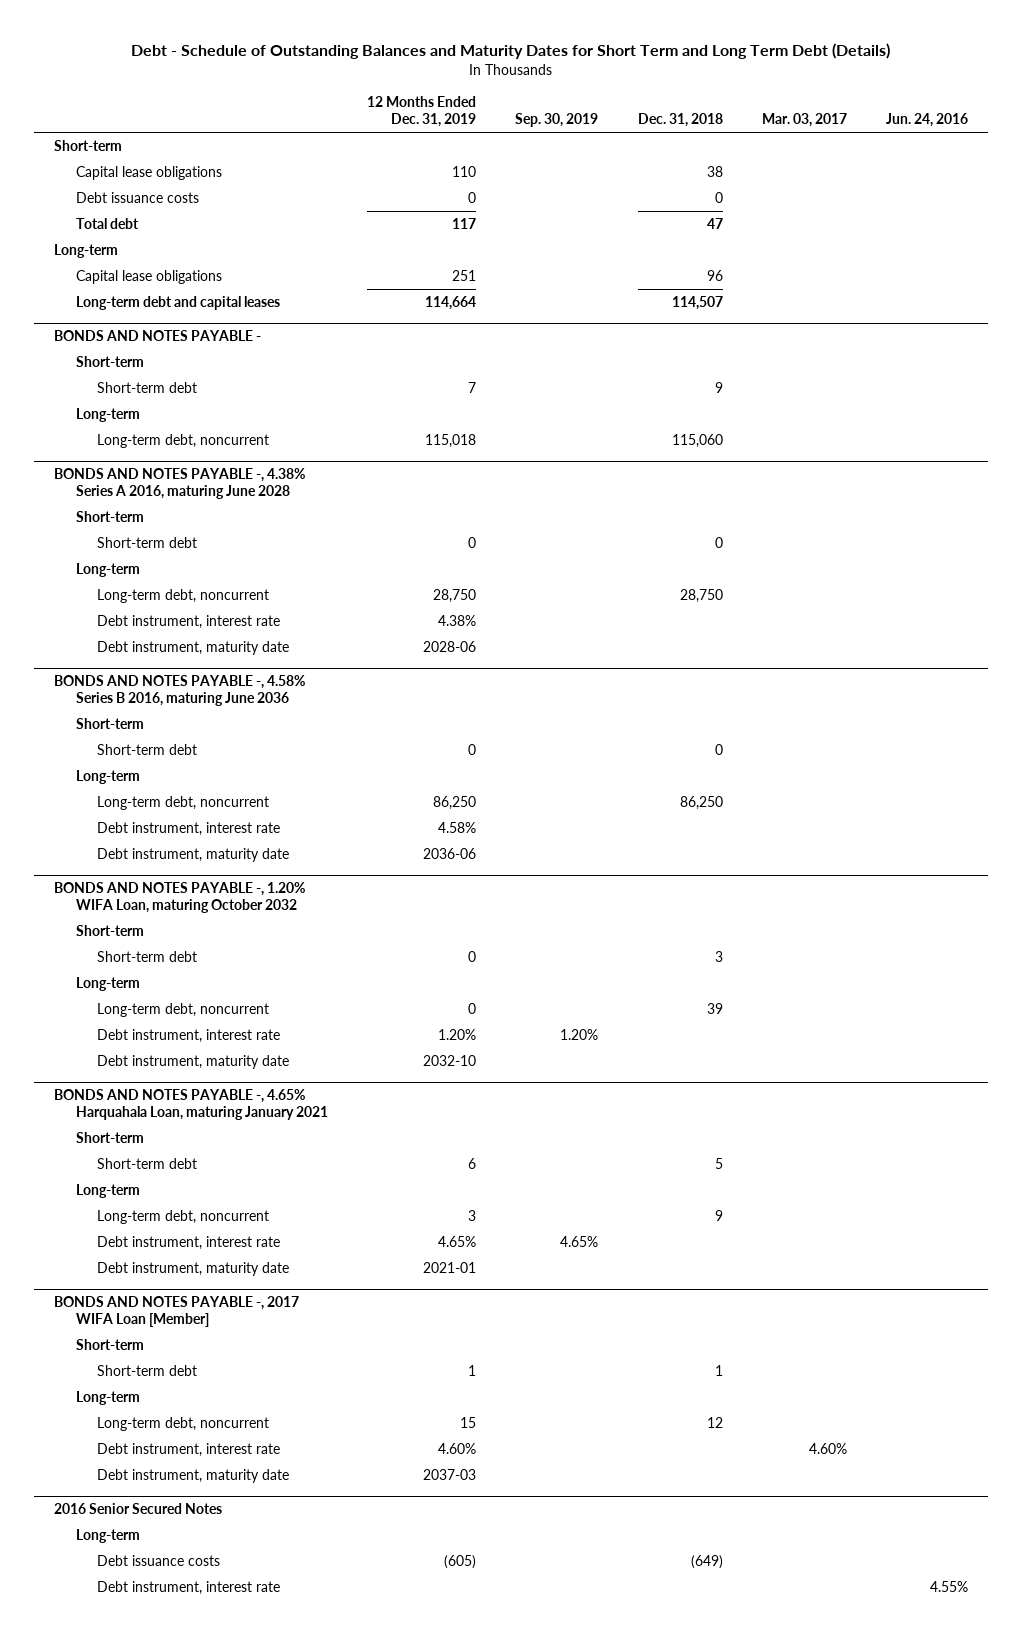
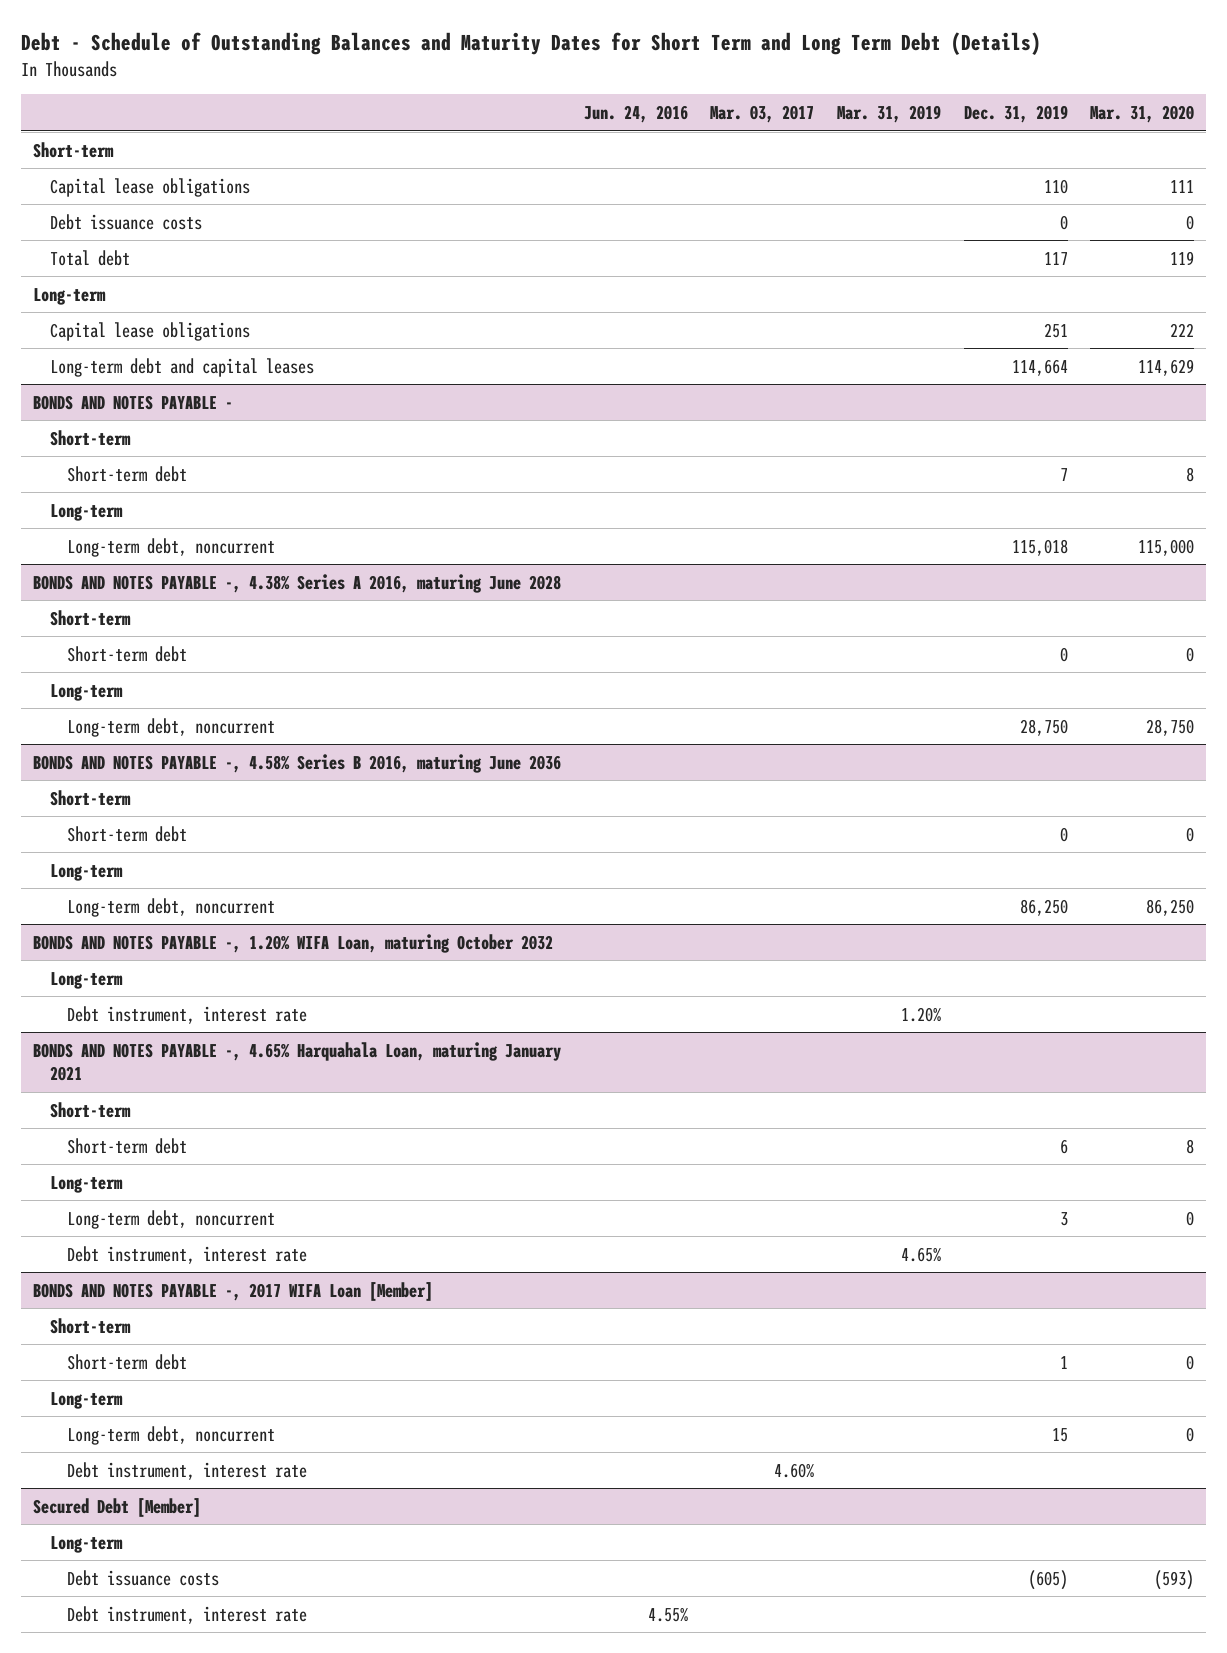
- | 12 Months Ended Dec. 31, 2019 | Sep. 30, 2019 | Dec. 31, 2018 | Mar. 03, 2017 | Jun. 24, 2016
+ | Jun. 24, 2016 | Mar. 03, 2017 | Mar. 31, 2019 | Dec. 31, 2019 | Mar. 31, 2020
@ BONDS AND NOTES PAYABLE -, 4.38% Series A 2016, maturing June 2028
- Debt instrument, interest rate | 4.38% | | | |
- Debt instrument, maturity date | 2028-06 | | | |
@ BONDS AND NOTES PAYABLE -, 4.58% Series B 2016, maturing June 2036
- Debt instrument, interest rate | 4.58% | | | |
- Debt instrument, maturity date | 2036-06 | | | |
@ BONDS AND NOTES PAYABLE -, 1.20% WIFA Loan, maturing October 2032
- Short-term
- Short-term debt | 0 | | 3 | |
- Long-term debt, noncurrent | 0 | | 39 | |
- Debt instrument, maturity date | 2032-10 | | | |
@ BONDS AND NOTES PAYABLE -, 4.65% Harquahala Loan, maturing January 2021
- Debt instrument, maturity date | 2021-01 | | | |
@ BONDS AND NOTES PAYABLE -, 2017 WIFA Loan [Member]
- Debt instrument, maturity date | 2037-03 | | | |
- 2016 Senior Secured Notes
+ Secured Debt [Member]

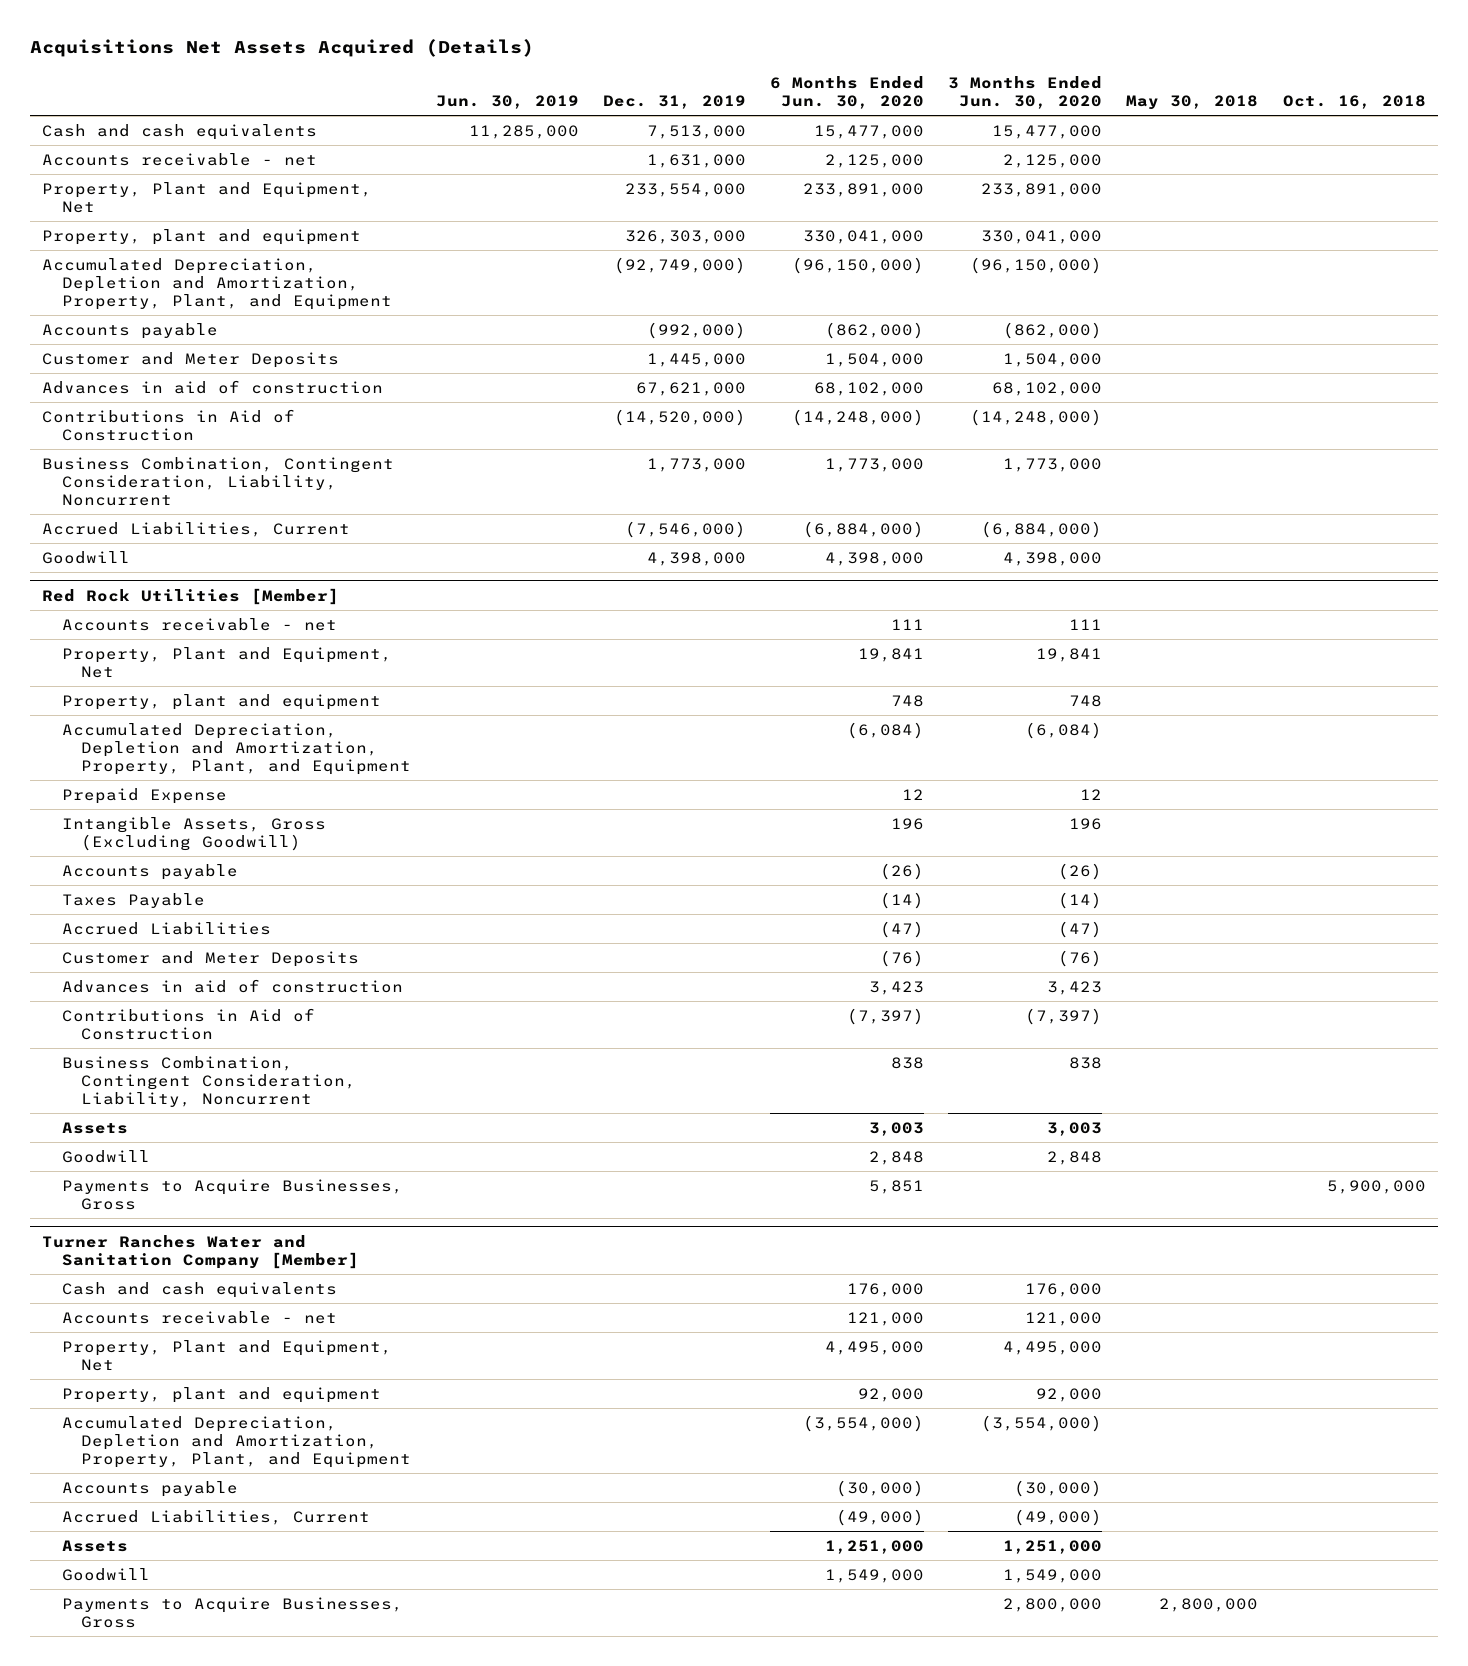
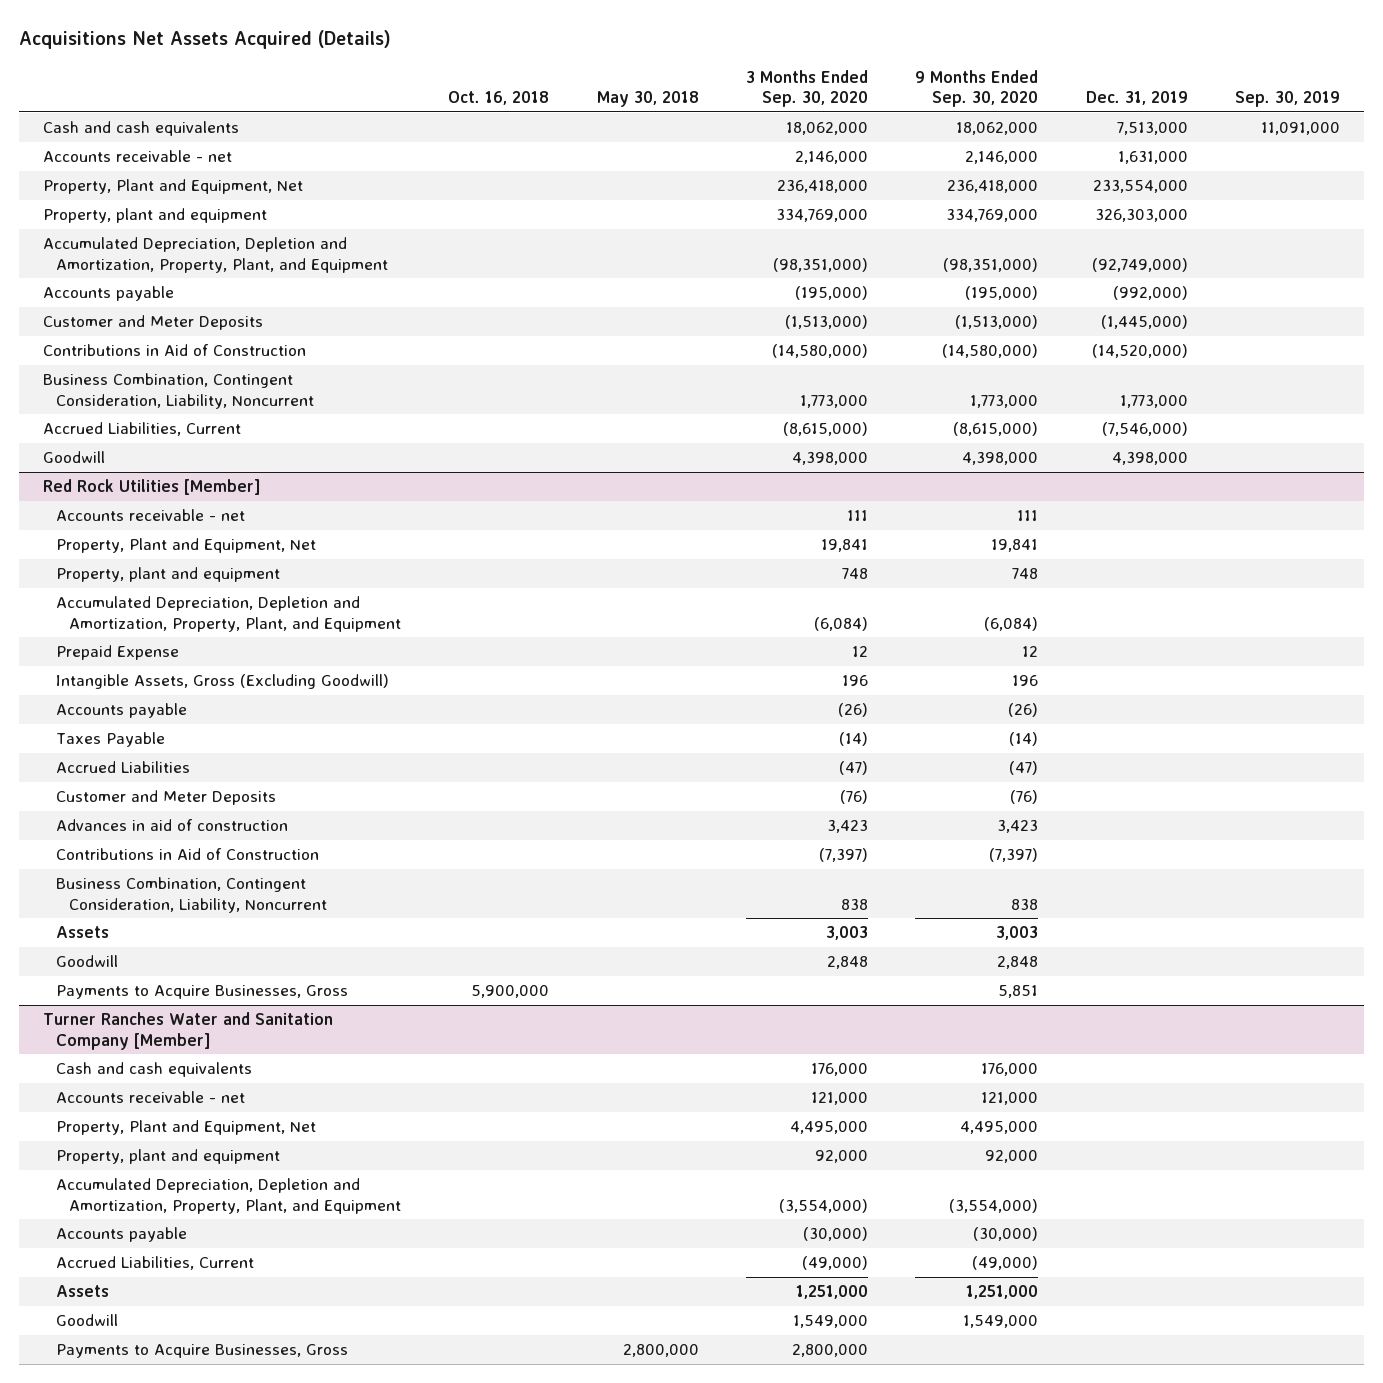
- | Jun. 30, 2019 | Dec. 31, 2019 | 6 Months Ended Jun. 30, 2020 | 3 Months Ended Jun. 30, 2020 | May 30, 2018 | Oct. 16, 2018
+ | Oct. 16, 2018 | May 30, 2018 | 3 Months Ended Sep. 30, 2020 | 9 Months Ended Sep. 30, 2020 | Dec. 31, 2019 | Sep. 30, 2019
- Customer and Meter Deposits | | 1,445,000 | 1,504,000 | 1,504,000 | |
- Advances in aid of construction | | 67,621,000 | 68,102,000 | 68,102,000 | |
+ Customer and Meter Deposits | | | (1,513,000) | (1,513,000) | (1,445,000) |

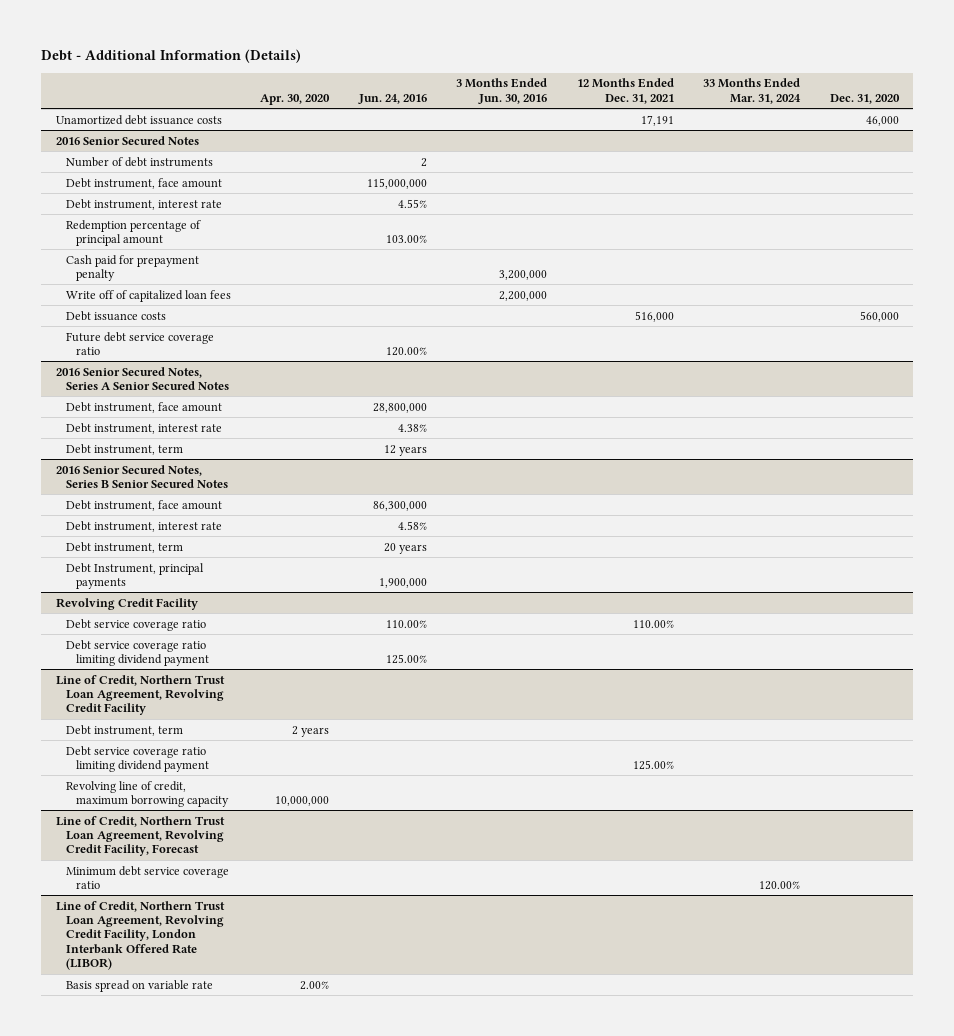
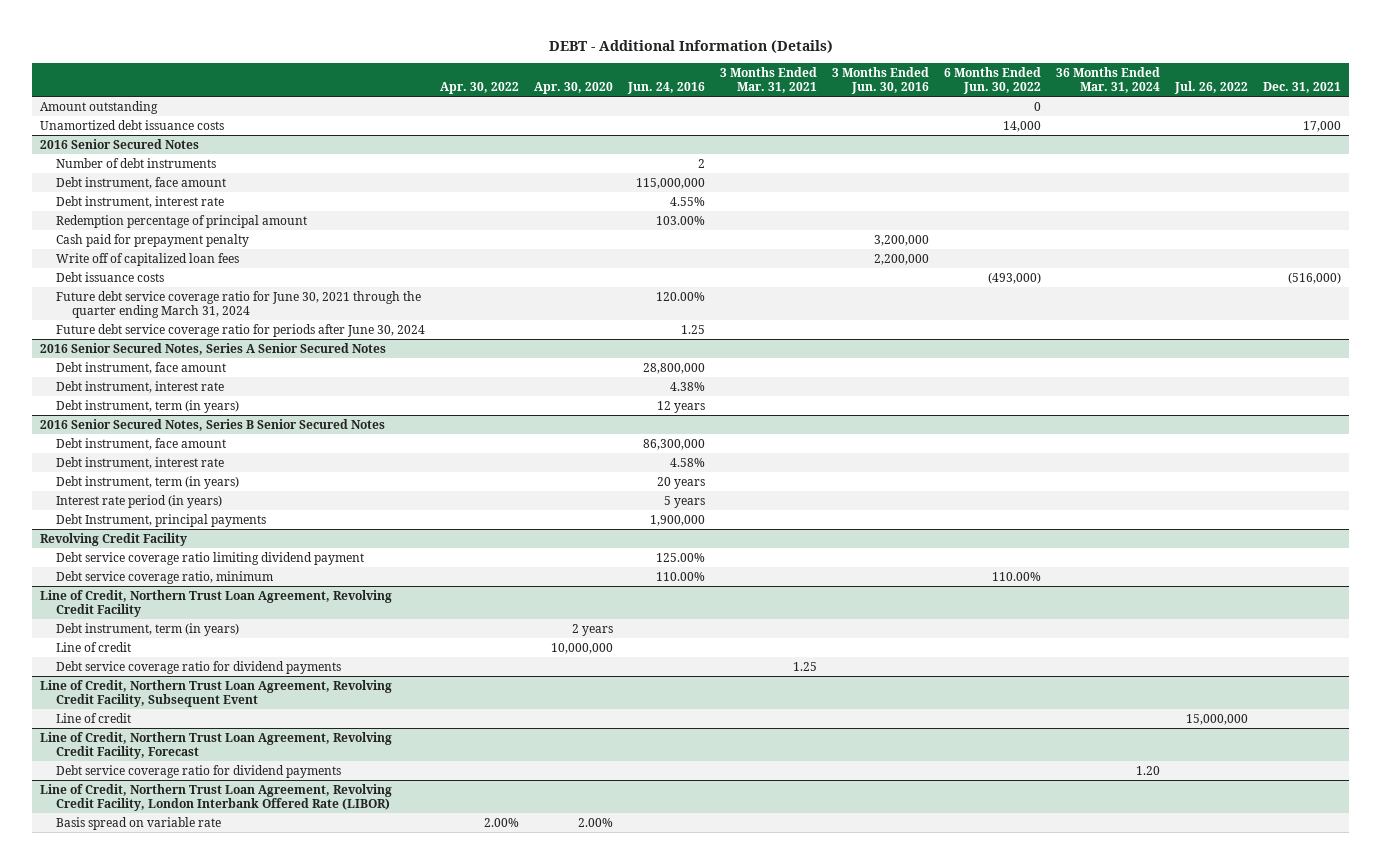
- Debt - Additional Information (Details)
+ DEBT - Additional Information (Details)
- | Apr. 30, 2020 | Jun. 24, 2016 | 3 Months Ended Jun. 30, 2016 | 12 Months Ended Dec. 31, 2021 | 33 Months Ended Mar. 31, 2024 | Dec. 31, 2020
+ | Apr. 30, 2022 | Apr. 30, 2020 | Jun. 24, 2016 | 3 Months Ended Mar. 31, 2021 | 3 Months Ended Jun. 30, 2016 | 6 Months Ended Jun. 30, 2022 | 36 Months Ended Mar. 31, 2024 | Jul. 26, 2022 | Dec. 31, 2021
+ Amount outstanding | | | | | | 0 | | |
@ 2016 Senior Secured Notes
- Future debt service coverage ratio | | 120.00% | | | |
+ Future debt service coverage ratio for June 30, 2021 through the quarter ending March 31, 2024 | | | 120.00% | | | | | |
+ Future debt service coverage ratio for periods after June 30, 2024 | | | 1.25 | | | | | |
@ 2016 Senior Secured Notes, Series A Senior Secured Notes
- Debt instrument, term | | 12 years | | | |
+ Debt instrument, term (in years) | | | 12 years | | | | | |
@ 2016 Senior Secured Notes, Series B Senior Secured Notes
- Debt instrument, term | | 20 years | | | |
+ Debt instrument, term (in years) | | | 20 years | | | | | |
+ Interest rate period (in years) | | | 5 years | | | | | |
@ Revolving Credit Facility
- Debt service coverage ratio | | 110.00% | | 110.00% | |
+ Debt service coverage ratio, minimum | | | 110.00% | | | 110.00% | | |
@ Line of Credit, Northern Trust Loan Agreement, Revolving Credit Facility
- Debt instrument, term | 2 years | | | | |
- Debt service coverage ratio limiting dividend payment | | | | 125.00% | |
- Revolving line of credit, maximum borrowing capacity | 10,000,000 | | | | |
+ Debt instrument, term (in years) | | 2 years | | | | | | |
+ Line of credit | | 10,000,000 | | | | | | |
+ Debt service coverage ratio for dividend payments | | | | 1.25 | | | | |
+ Line of Credit, Northern Trust Loan Agreement, Revolving Credit Facility, Subsequent Event
+ Line of credit | | | | | | | | 15,000,000 |
@ Line of Credit, Northern Trust Loan Agreement, Revolving Credit Facility, Forecast
- Minimum debt service coverage ratio | | | | | 120.00% |
+ Debt service coverage ratio for dividend payments | | | | | | | 1.20 | |

